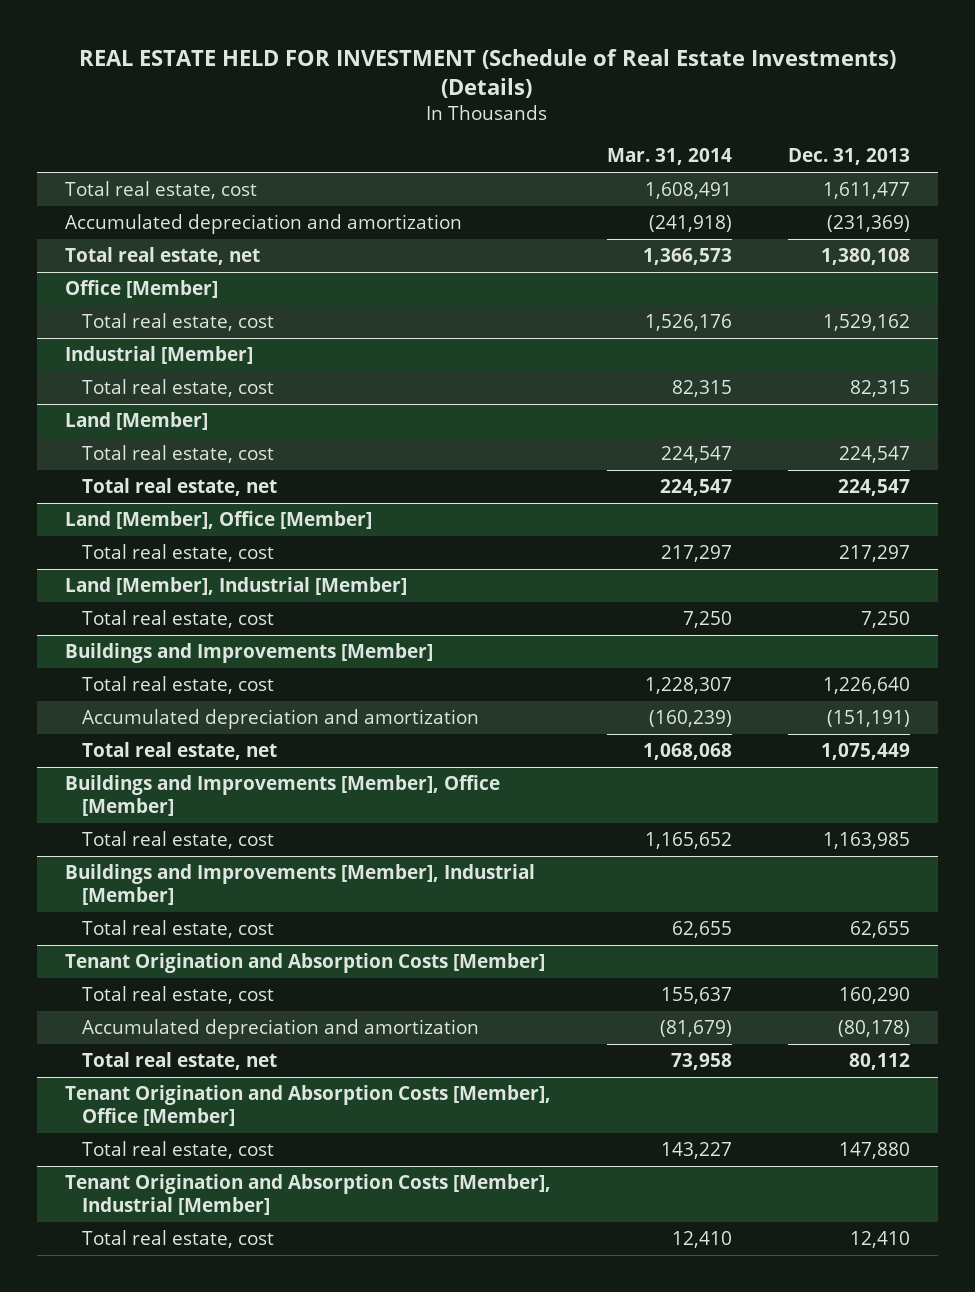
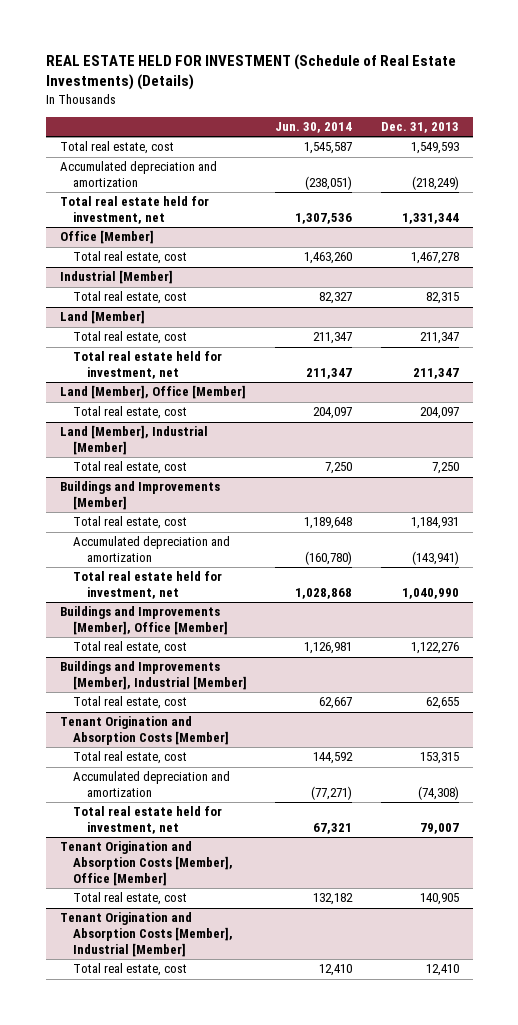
- | Mar. 31, 2014 | Dec. 31, 2013
+ | Jun. 30, 2014 | Dec. 31, 2013
- Total real estate, cost | 1,608,491 | 1,611,477
- Accumulated depreciation and amortization | (241,918) | (231,369)
- Total real estate, net | 1,366,573 | 1,380,108
+ Total real estate, cost | 1,545,587 | 1,549,593
+ Accumulated depreciation and amortization | (238,051) | (218,249)
+ Total real estate held for investment, net | 1,307,536 | 1,331,344
@ Office [Member]
- Total real estate, cost | 1,526,176 | 1,529,162
+ Total real estate, cost | 1,463,260 | 1,467,278
@ Land [Member]
- Total real estate, cost | 224,547 | 224,547
- Total real estate, net | 224,547 | 224,547
+ Total real estate, cost | 211,347 | 211,347
+ Total real estate held for investment, net | 211,347 | 211,347
@ Land [Member], Office [Member]
- Total real estate, cost | 217,297 | 217,297
+ Total real estate, cost | 204,097 | 204,097
@ Buildings and Improvements [Member]
- Total real estate, cost | 1,228,307 | 1,226,640
- Accumulated depreciation and amortization | (160,239) | (151,191)
- Total real estate, net | 1,068,068 | 1,075,449
+ Total real estate, cost | 1,189,648 | 1,184,931
+ Accumulated depreciation and amortization | (160,780) | (143,941)
+ Total real estate held for investment, net | 1,028,868 | 1,040,990
@ Buildings and Improvements [Member], Office [Member]
- Total real estate, cost | 1,165,652 | 1,163,985
+ Total real estate, cost | 1,126,981 | 1,122,276
@ Tenant Origination and Absorption Costs [Member]
- Total real estate, cost | 155,637 | 160,290
- Accumulated depreciation and amortization | (81,679) | (80,178)
- Total real estate, net | 73,958 | 80,112
+ Total real estate, cost | 144,592 | 153,315
+ Accumulated depreciation and amortization | (77,271) | (74,308)
+ Total real estate held for investment, net | 67,321 | 79,007
@ Tenant Origination and Absorption Costs [Member], Office [Member]
- Total real estate, cost | 143,227 | 147,880
+ Total real estate, cost | 132,182 | 140,905

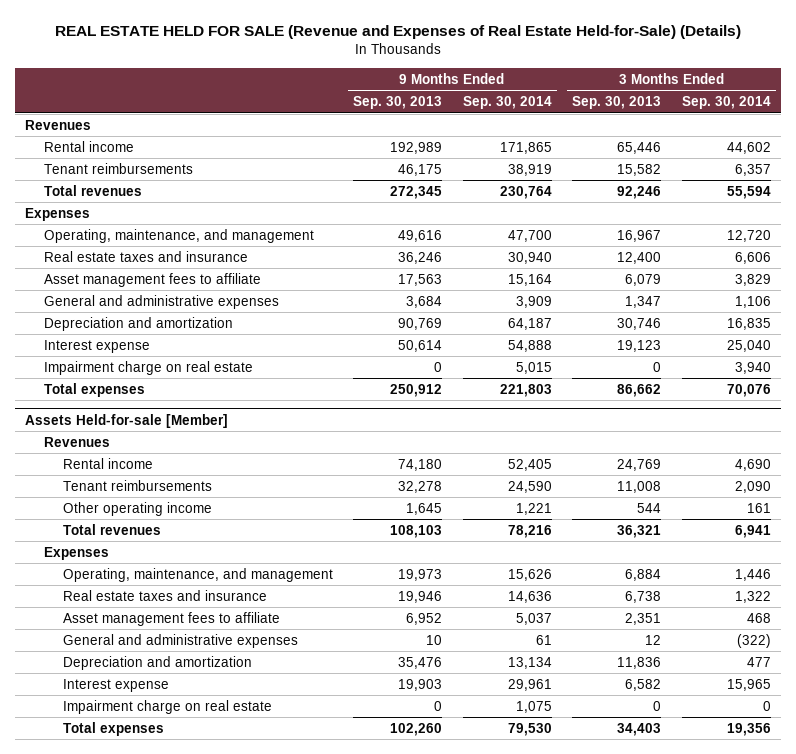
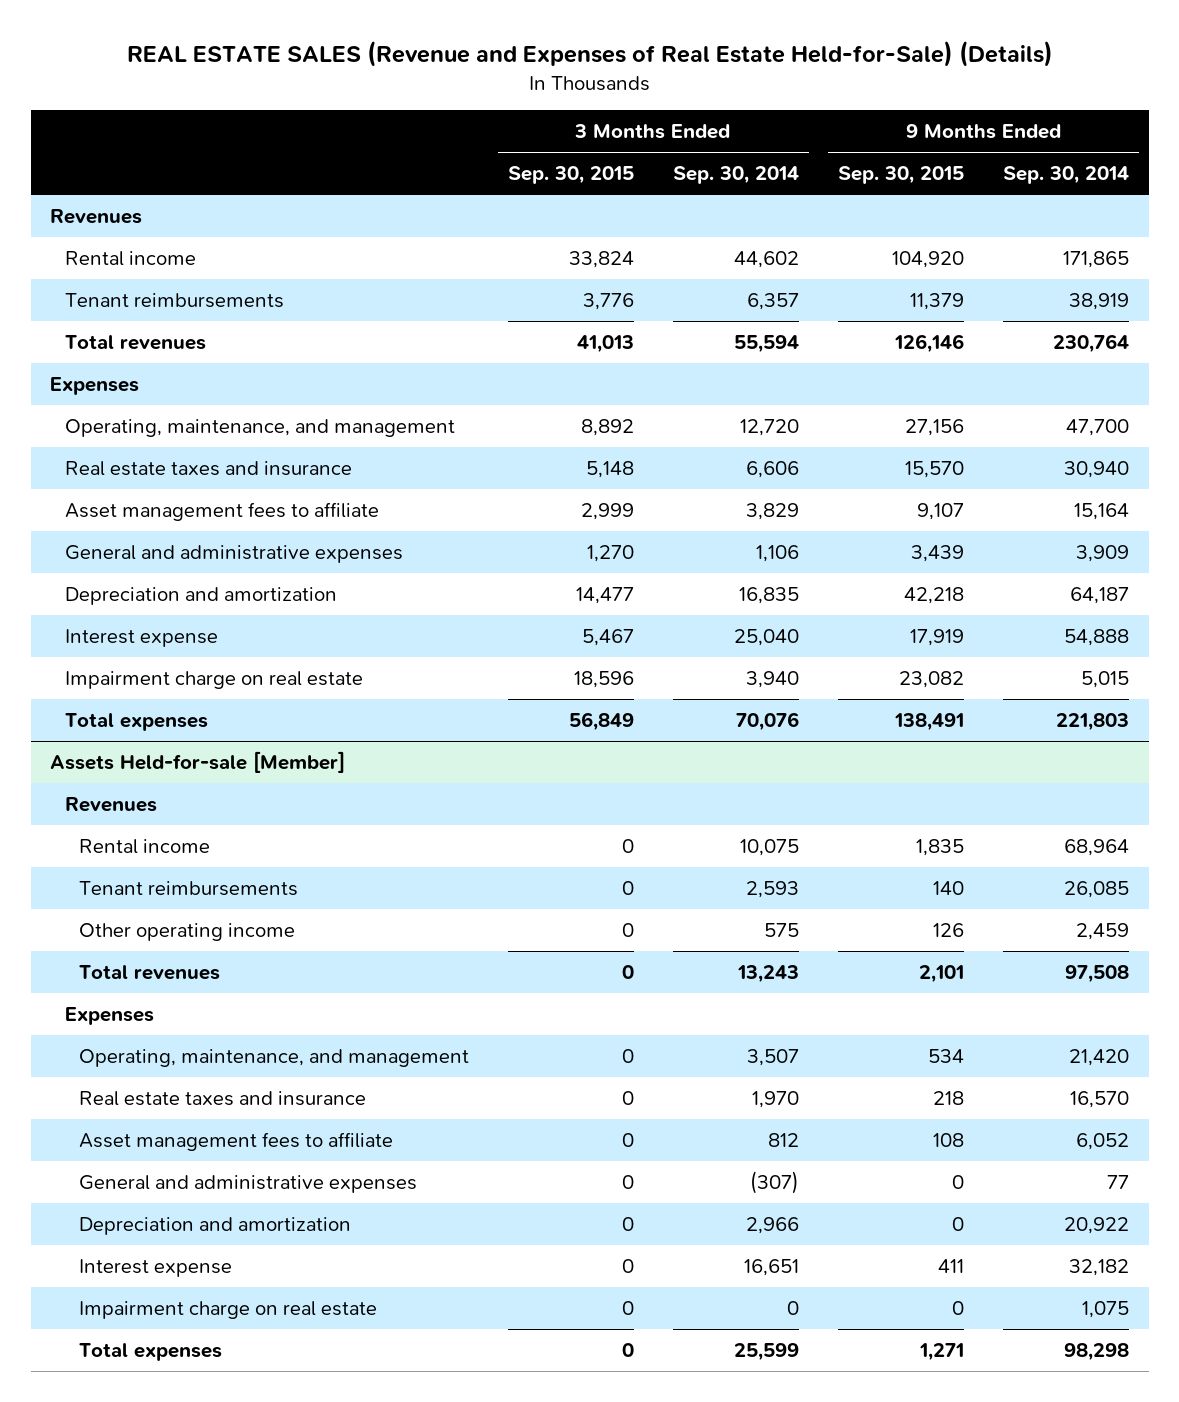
- REAL ESTATE HELD FOR SALE (Revenue and Expenses of Real Estate Held-for-Sale) (Details)
+ REAL ESTATE SALES (Revenue and Expenses of Real Estate Held-for-Sale) (Details)
- | 9 Months Ended Sep. 30, 2013 | 9 Months Ended Sep. 30, 2014 | 3 Months Ended Sep. 30, 2013 | 3 Months Ended Sep. 30, 2014
+ | 3 Months Ended Sep. 30, 2015 | 3 Months Ended Sep. 30, 2014 | 9 Months Ended Sep. 30, 2015 | 9 Months Ended Sep. 30, 2014
@ Assets Held-for-sale [Member]
- Rental income | 74,180 | 52,405 | 24,769 | 4,690
- Tenant reimbursements | 32,278 | 24,590 | 11,008 | 2,090
- Other operating income | 1,645 | 1,221 | 544 | 161
- Total revenues | 108,103 | 78,216 | 36,321 | 6,941
+ Rental income | 0 | 10,075 | 1,835 | 68,964
+ Tenant reimbursements | 0 | 2,593 | 140 | 26,085
+ Other operating income | 0 | 575 | 126 | 2,459
+ Total revenues | 0 | 13,243 | 2,101 | 97,508
- Operating, maintenance, and management | 19,973 | 15,626 | 6,884 | 1,446
- Real estate taxes and insurance | 19,946 | 14,636 | 6,738 | 1,322
- Asset management fees to affiliate | 6,952 | 5,037 | 2,351 | 468
- General and administrative expenses | 10 | 61 | 12 | (322)
- Depreciation and amortization | 35,476 | 13,134 | 11,836 | 477
- Interest expense | 19,903 | 29,961 | 6,582 | 15,965
+ Operating, maintenance, and management | 0 | 3,507 | 534 | 21,420
+ Real estate taxes and insurance | 0 | 1,970 | 218 | 16,570
+ Asset management fees to affiliate | 0 | 812 | 108 | 6,052
+ General and administrative expenses | 0 | (307) | 0 | 77
+ Depreciation and amortization | 0 | 2,966 | 0 | 20,922
+ Interest expense | 0 | 16,651 | 411 | 32,182
- Total expenses | 102,260 | 79,530 | 34,403 | 19,356
+ Total expenses | 0 | 25,599 | 1,271 | 98,298

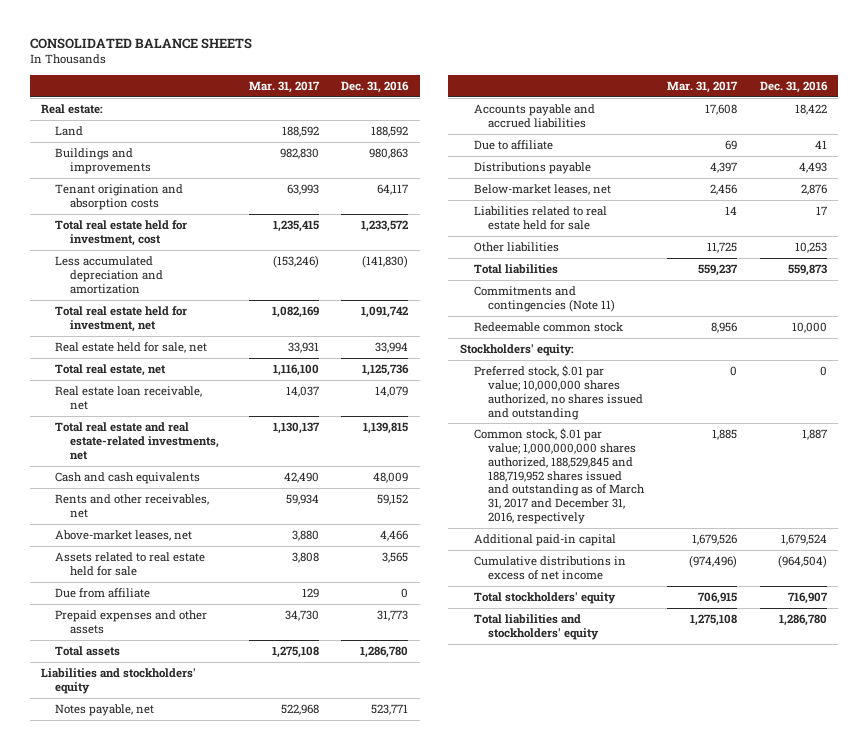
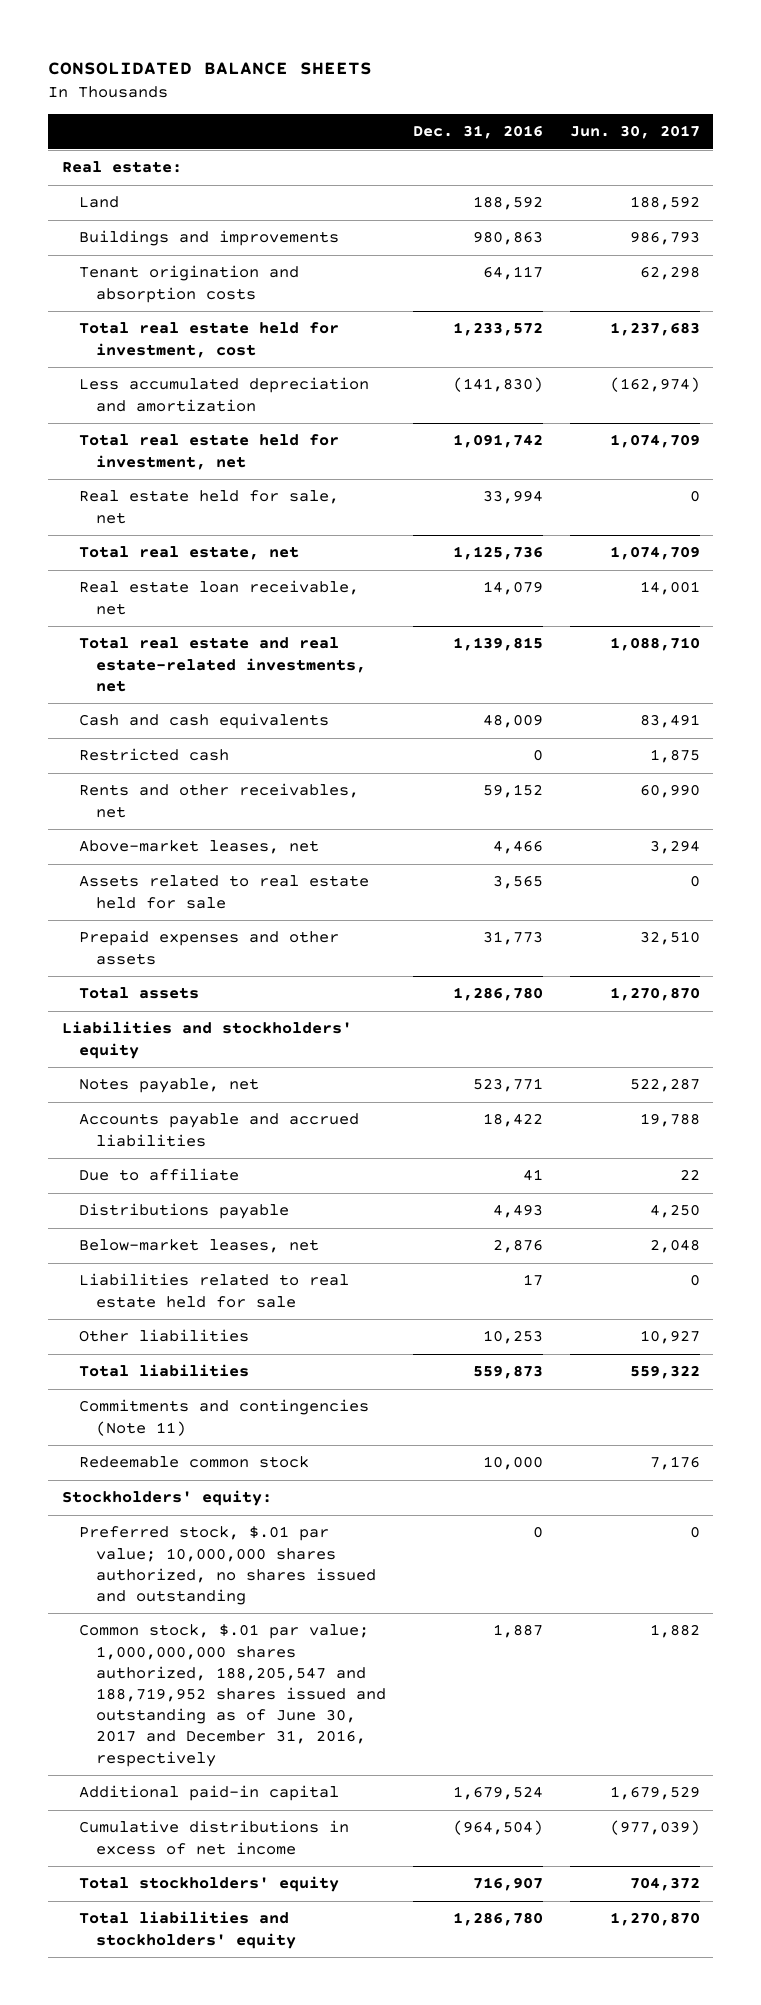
- | Mar. 31, 2017 | Dec. 31, 2016
+ | Dec. 31, 2016 | Jun. 30, 2017
+ Restricted cash | 0 | 1,875
- Due from affiliate | 129 | 0
- Common stock, $.01 par value; 1,000,000,000 shares authorized, 188,529,845 and 188,719,952 shares issued and outstanding as of March 31, 2017 and December 31, 2016, respectively | 1,885 | 1,887
+ Common stock, $.01 par value; 1,000,000,000 shares authorized, 188,205,547 and 188,719,952 shares issued and outstanding as of June 30, 2017 and December 31, 2016, respectively | 1,887 | 1,882

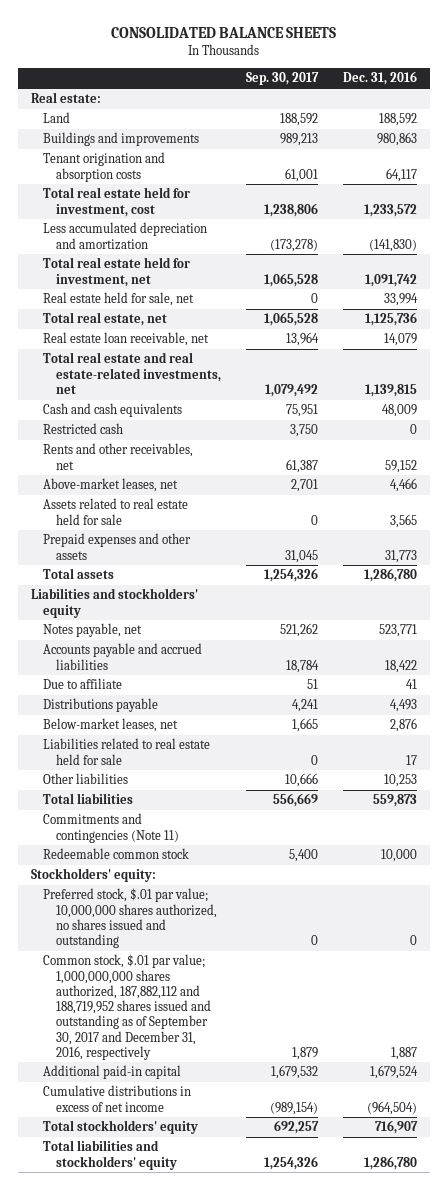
- | Dec. 31, 2016 | Jun. 30, 2017
+ | Sep. 30, 2017 | Dec. 31, 2016
- Common stock, $.01 par value; 1,000,000,000 shares authorized, 188,205,547 and 188,719,952 shares issued and outstanding as of June 30, 2017 and December 31, 2016, respectively | 1,887 | 1,882
+ Common stock, $.01 par value; 1,000,000,000 shares authorized, 187,882,112 and 188,719,952 shares issued and outstanding as of September 30, 2017 and December 31, 2016, respectively | 1,879 | 1,887

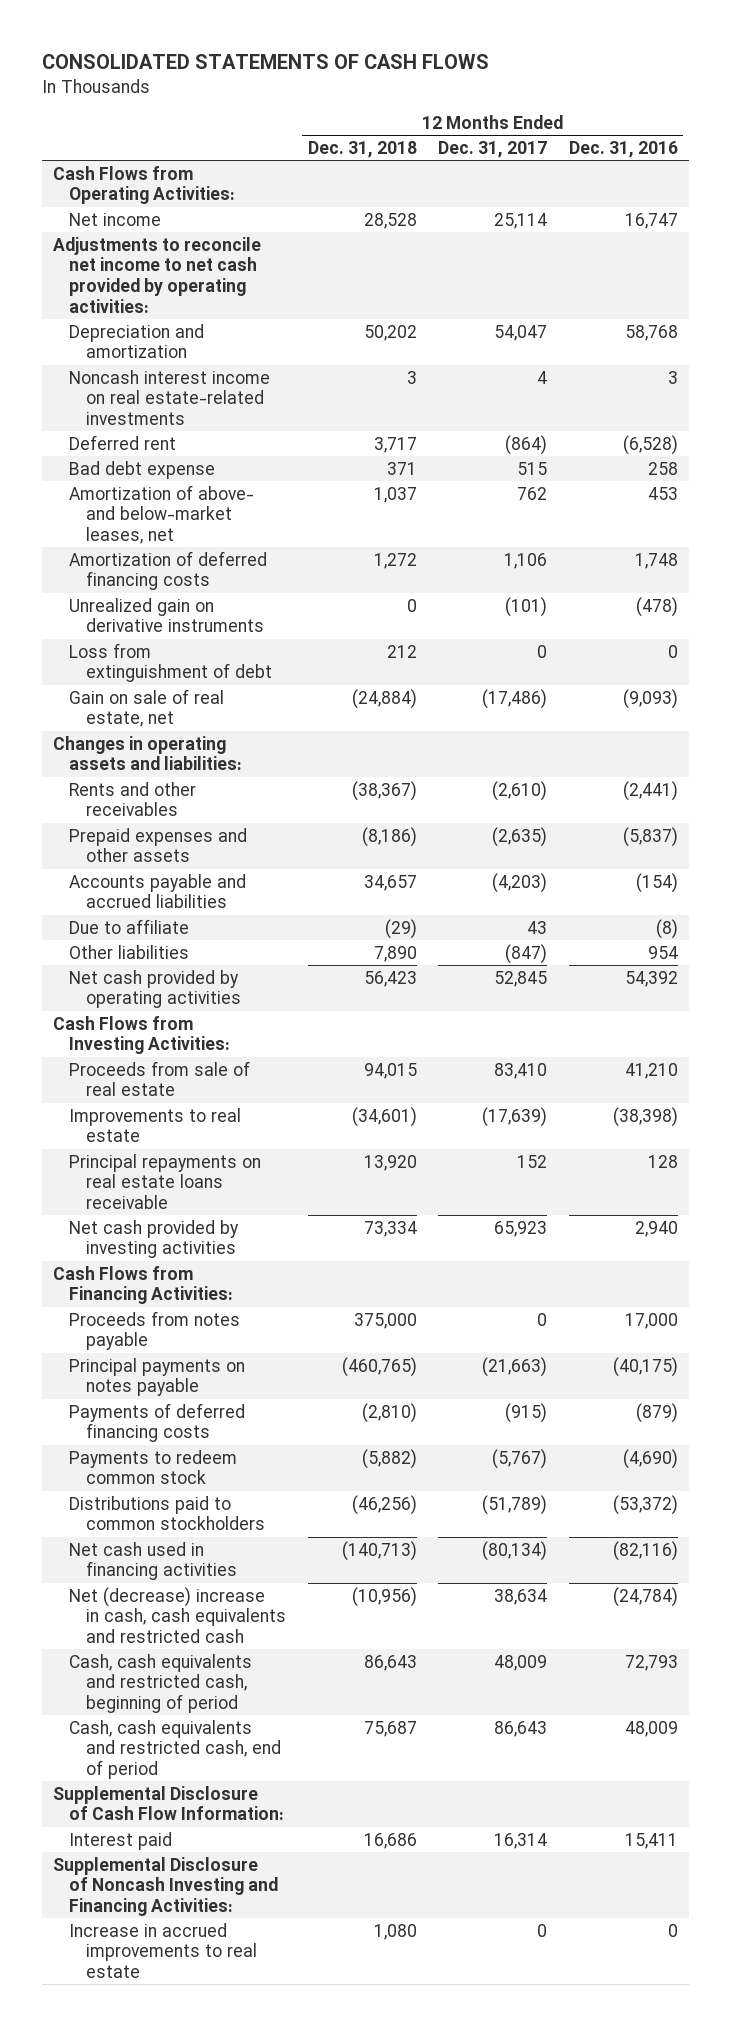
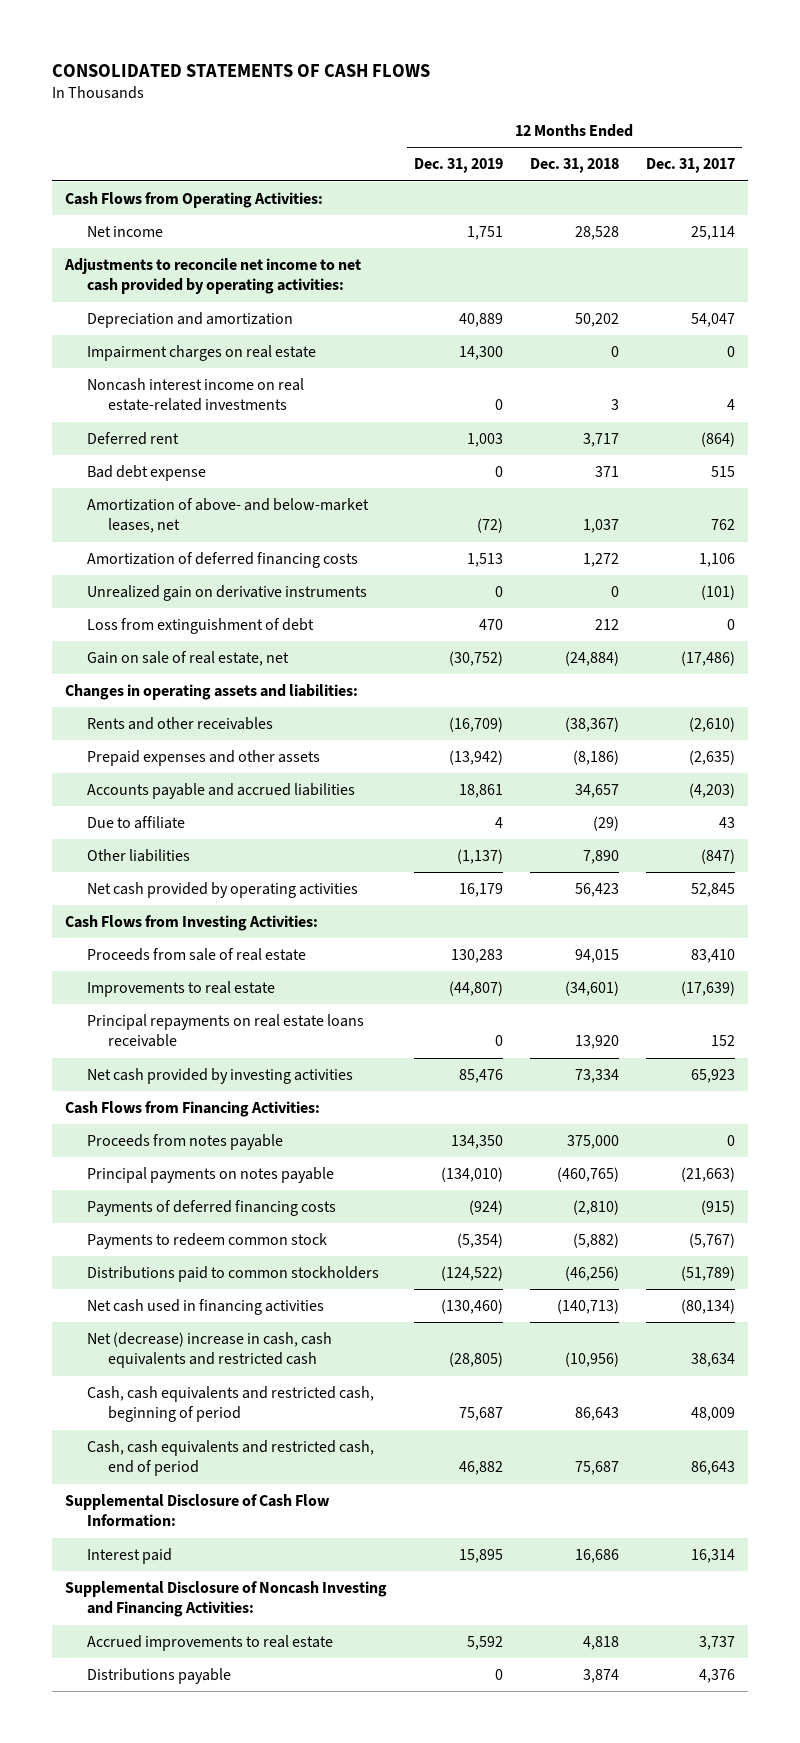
- | 12 Months Ended Dec. 31, 2018 | 12 Months Ended Dec. 31, 2017 | 12 Months Ended Dec. 31, 2016
+ | 12 Months Ended Dec. 31, 2019 | 12 Months Ended Dec. 31, 2018 | 12 Months Ended Dec. 31, 2017
+ Impairment charges on real estate | 14,300 | 0 | 0
- Increase in accrued improvements to real estate | 1,080 | 0 | 0
+ Accrued improvements to real estate | 5,592 | 4,818 | 3,737
+ Distributions payable | 0 | 3,874 | 4,376

